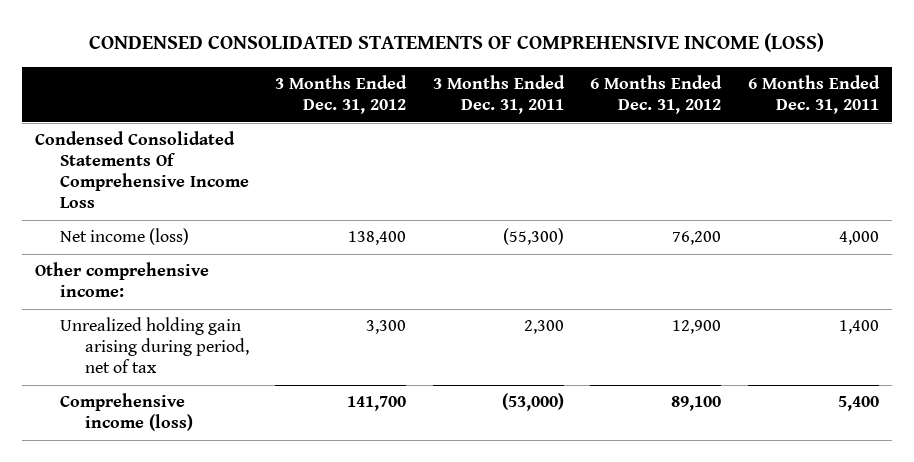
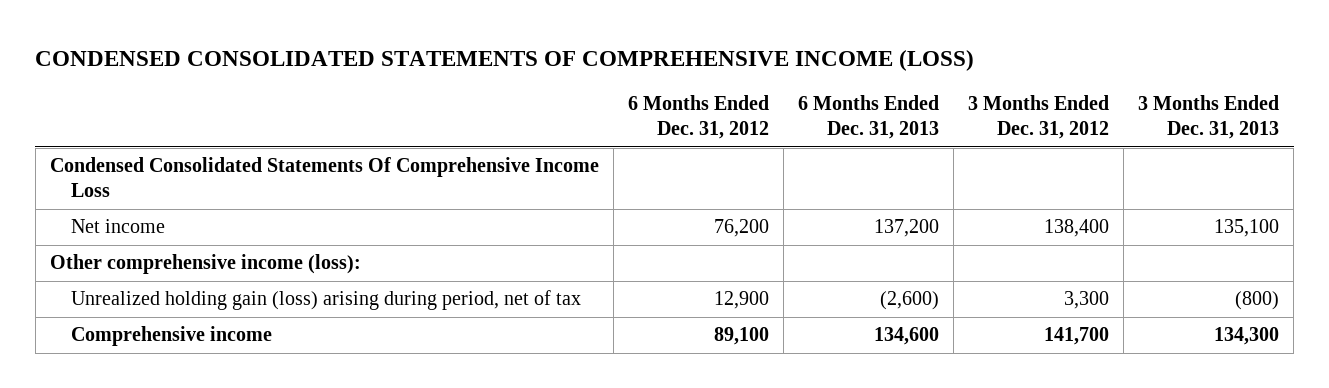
- | 3 Months Ended Dec. 31, 2012 | 3 Months Ended Dec. 31, 2011 | 6 Months Ended Dec. 31, 2012 | 6 Months Ended Dec. 31, 2011
+ | 6 Months Ended Dec. 31, 2012 | 6 Months Ended Dec. 31, 2013 | 3 Months Ended Dec. 31, 2012 | 3 Months Ended Dec. 31, 2013
- Net income (loss) | 138,400 | (55,300) | 76,200 | 4,000
- Other comprehensive income:
- Unrealized holding gain arising during period, net of tax | 3,300 | 2,300 | 12,900 | 1,400
- Comprehensive income (loss) | 141,700 | (53,000) | 89,100 | 5,400
+ Net income | 76,200 | 137,200 | 138,400 | 135,100
+ Other comprehensive income (loss):
+ Unrealized holding gain (loss) arising during period, net of tax | 12,900 | (2,600) | 3,300 | (800)
+ Comprehensive income | 89,100 | 134,600 | 141,700 | 134,300

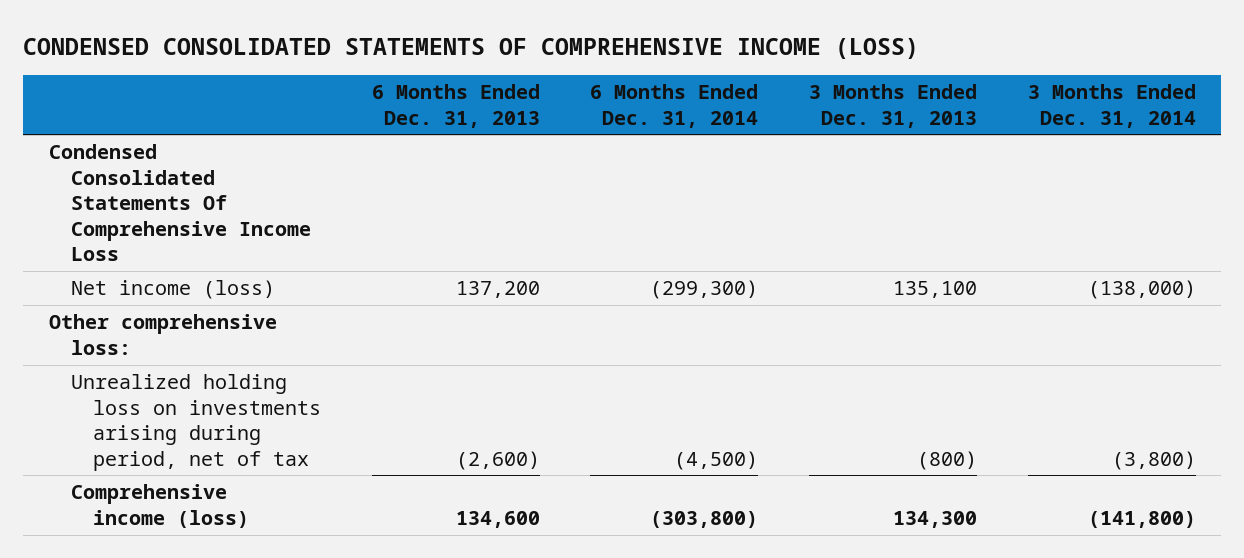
- | 6 Months Ended Dec. 31, 2012 | 6 Months Ended Dec. 31, 2013 | 3 Months Ended Dec. 31, 2012 | 3 Months Ended Dec. 31, 2013
+ | 6 Months Ended Dec. 31, 2013 | 6 Months Ended Dec. 31, 2014 | 3 Months Ended Dec. 31, 2013 | 3 Months Ended Dec. 31, 2014
- Net income | 76,200 | 137,200 | 138,400 | 135,100
- Other comprehensive income (loss):
- Unrealized holding gain (loss) arising during period, net of tax | 12,900 | (2,600) | 3,300 | (800)
- Comprehensive income | 89,100 | 134,600 | 141,700 | 134,300
+ Net income (loss) | 137,200 | (299,300) | 135,100 | (138,000)
+ Other comprehensive loss:
+ Unrealized holding loss on investments arising during period, net of tax | (2,600) | (4,500) | (800) | (3,800)
+ Comprehensive income (loss) | 134,600 | (303,800) | 134,300 | (141,800)

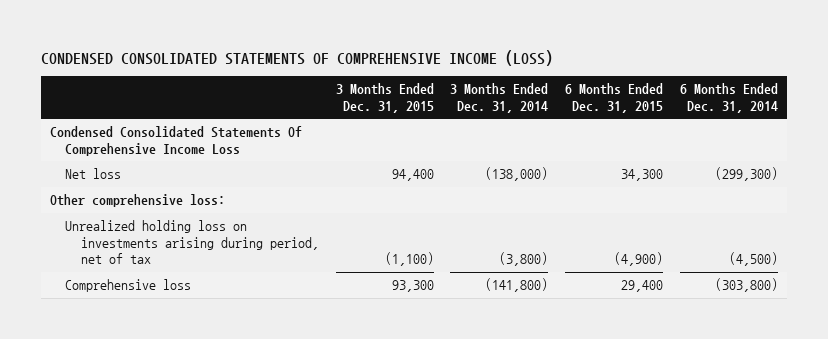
- | 6 Months Ended Dec. 31, 2013 | 6 Months Ended Dec. 31, 2014 | 3 Months Ended Dec. 31, 2013 | 3 Months Ended Dec. 31, 2014
+ | 3 Months Ended Dec. 31, 2015 | 3 Months Ended Dec. 31, 2014 | 6 Months Ended Dec. 31, 2015 | 6 Months Ended Dec. 31, 2014
- Net income (loss) | 137,200 | (299,300) | 135,100 | (138,000)
+ Net loss | 94,400 | (138,000) | 34,300 | (299,300)
- Comprehensive income (loss) | 134,600 | (303,800) | 134,300 | (141,800)
+ Comprehensive loss | 93,300 | (141,800) | 29,400 | (303,800)

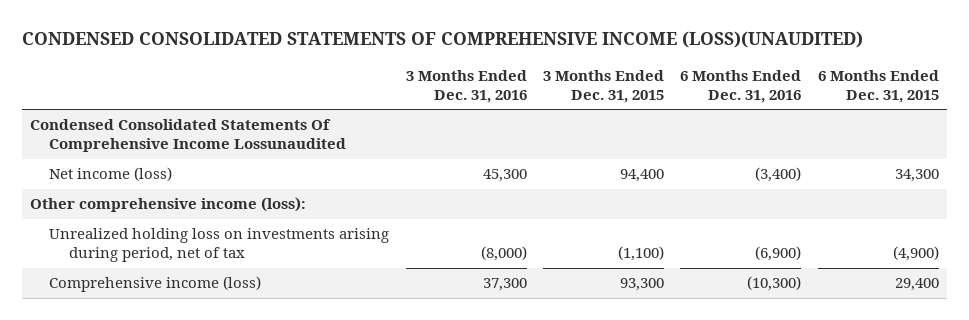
- CONDENSED CONSOLIDATED STATEMENTS OF COMPREHENSIVE INCOME (LOSS)
+ CONDENSED CONSOLIDATED STATEMENTS OF COMPREHENSIVE INCOME (LOSS)(UNAUDITED)
- | 3 Months Ended Dec. 31, 2015 | 3 Months Ended Dec. 31, 2014 | 6 Months Ended Dec. 31, 2015 | 6 Months Ended Dec. 31, 2014
+ | 3 Months Ended Dec. 31, 2016 | 3 Months Ended Dec. 31, 2015 | 6 Months Ended Dec. 31, 2016 | 6 Months Ended Dec. 31, 2015
- Condensed Consolidated Statements Of Comprehensive Income Loss
- Net loss | 94,400 | (138,000) | 34,300 | (299,300)
- Other comprehensive loss:
+ Condensed Consolidated Statements Of Comprehensive Income Lossunaudited
+ Net income (loss) | 45,300 | 94,400 | (3,400) | 34,300
+ Other comprehensive income (loss):
- Comprehensive loss | 93,300 | (141,800) | 29,400 | (303,800)
+ Comprehensive income (loss) | 37,300 | 93,300 | (10,300) | 29,400

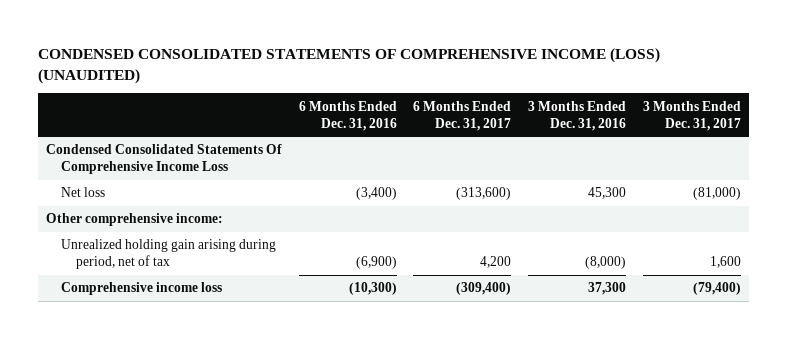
- CONDENSED CONSOLIDATED STATEMENTS OF COMPREHENSIVE INCOME (LOSS)(UNAUDITED)
+ CONDENSED CONSOLIDATED STATEMENTS OF COMPREHENSIVE INCOME (LOSS) (UNAUDITED)
- | 3 Months Ended Dec. 31, 2016 | 3 Months Ended Dec. 31, 2015 | 6 Months Ended Dec. 31, 2016 | 6 Months Ended Dec. 31, 2015
+ | 6 Months Ended Dec. 31, 2016 | 6 Months Ended Dec. 31, 2017 | 3 Months Ended Dec. 31, 2016 | 3 Months Ended Dec. 31, 2017
- Condensed Consolidated Statements Of Comprehensive Income Lossunaudited
- Net income (loss) | 45,300 | 94,400 | (3,400) | 34,300
- Other comprehensive income (loss):
- Unrealized holding loss on investments arising during period, net of tax | (8,000) | (1,100) | (6,900) | (4,900)
- Comprehensive income (loss) | 37,300 | 93,300 | (10,300) | 29,400
+ Condensed Consolidated Statements Of Comprehensive Income Loss
+ Net loss | (3,400) | (313,600) | 45,300 | (81,000)
+ Other comprehensive income:
+ Unrealized holding gain arising during period, net of tax | (6,900) | 4,200 | (8,000) | 1,600
+ Comprehensive income loss | (10,300) | (309,400) | 37,300 | (79,400)

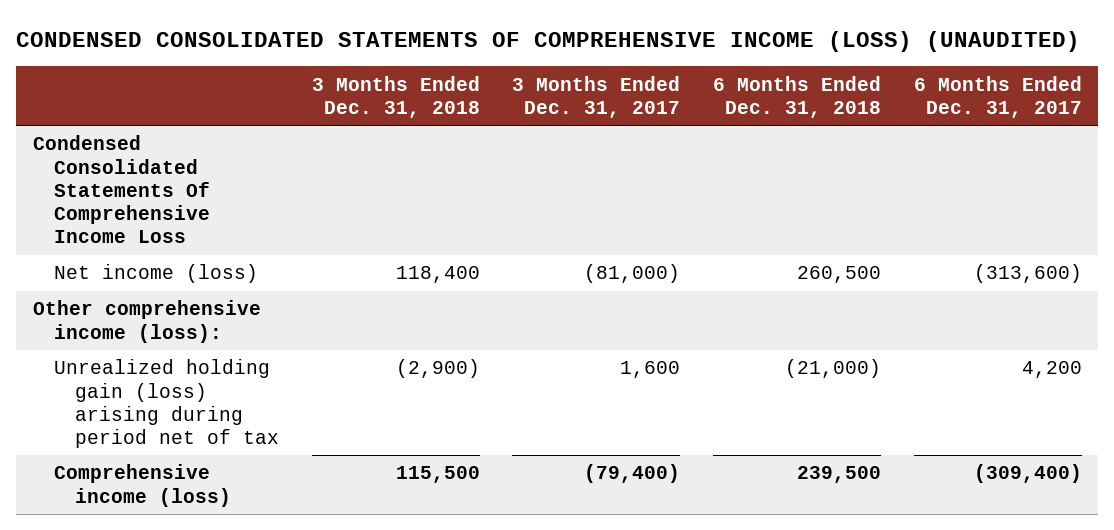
- | 6 Months Ended Dec. 31, 2016 | 6 Months Ended Dec. 31, 2017 | 3 Months Ended Dec. 31, 2016 | 3 Months Ended Dec. 31, 2017
+ | 3 Months Ended Dec. 31, 2018 | 3 Months Ended Dec. 31, 2017 | 6 Months Ended Dec. 31, 2018 | 6 Months Ended Dec. 31, 2017
- Net loss | (3,400) | (313,600) | 45,300 | (81,000)
- Other comprehensive income:
- Unrealized holding gain arising during period, net of tax | (6,900) | 4,200 | (8,000) | 1,600
- Comprehensive income loss | (10,300) | (309,400) | 37,300 | (79,400)
+ Net income (loss) | 118,400 | (81,000) | 260,500 | (313,600)
+ Other comprehensive income (loss):
+ Unrealized holding gain (loss) arising during period net of tax | (2,900) | 1,600 | (21,000) | 4,200
+ Comprehensive income (loss) | 115,500 | (79,400) | 239,500 | (309,400)

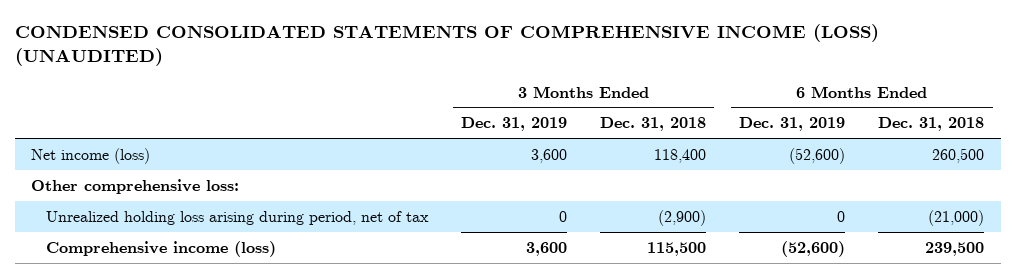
- | 3 Months Ended Dec. 31, 2018 | 3 Months Ended Dec. 31, 2017 | 6 Months Ended Dec. 31, 2018 | 6 Months Ended Dec. 31, 2017
+ | 3 Months Ended Dec. 31, 2019 | 3 Months Ended Dec. 31, 2018 | 6 Months Ended Dec. 31, 2019 | 6 Months Ended Dec. 31, 2018
- Condensed Consolidated Statements Of Comprehensive Income Loss
- Other comprehensive income (loss):
- Unrealized holding gain (loss) arising during period net of tax | (2,900) | 1,600 | (21,000) | 4,200
+ Other comprehensive loss:
+ Unrealized holding loss arising during period, net of tax | 0 | (2,900) | 0 | (21,000)

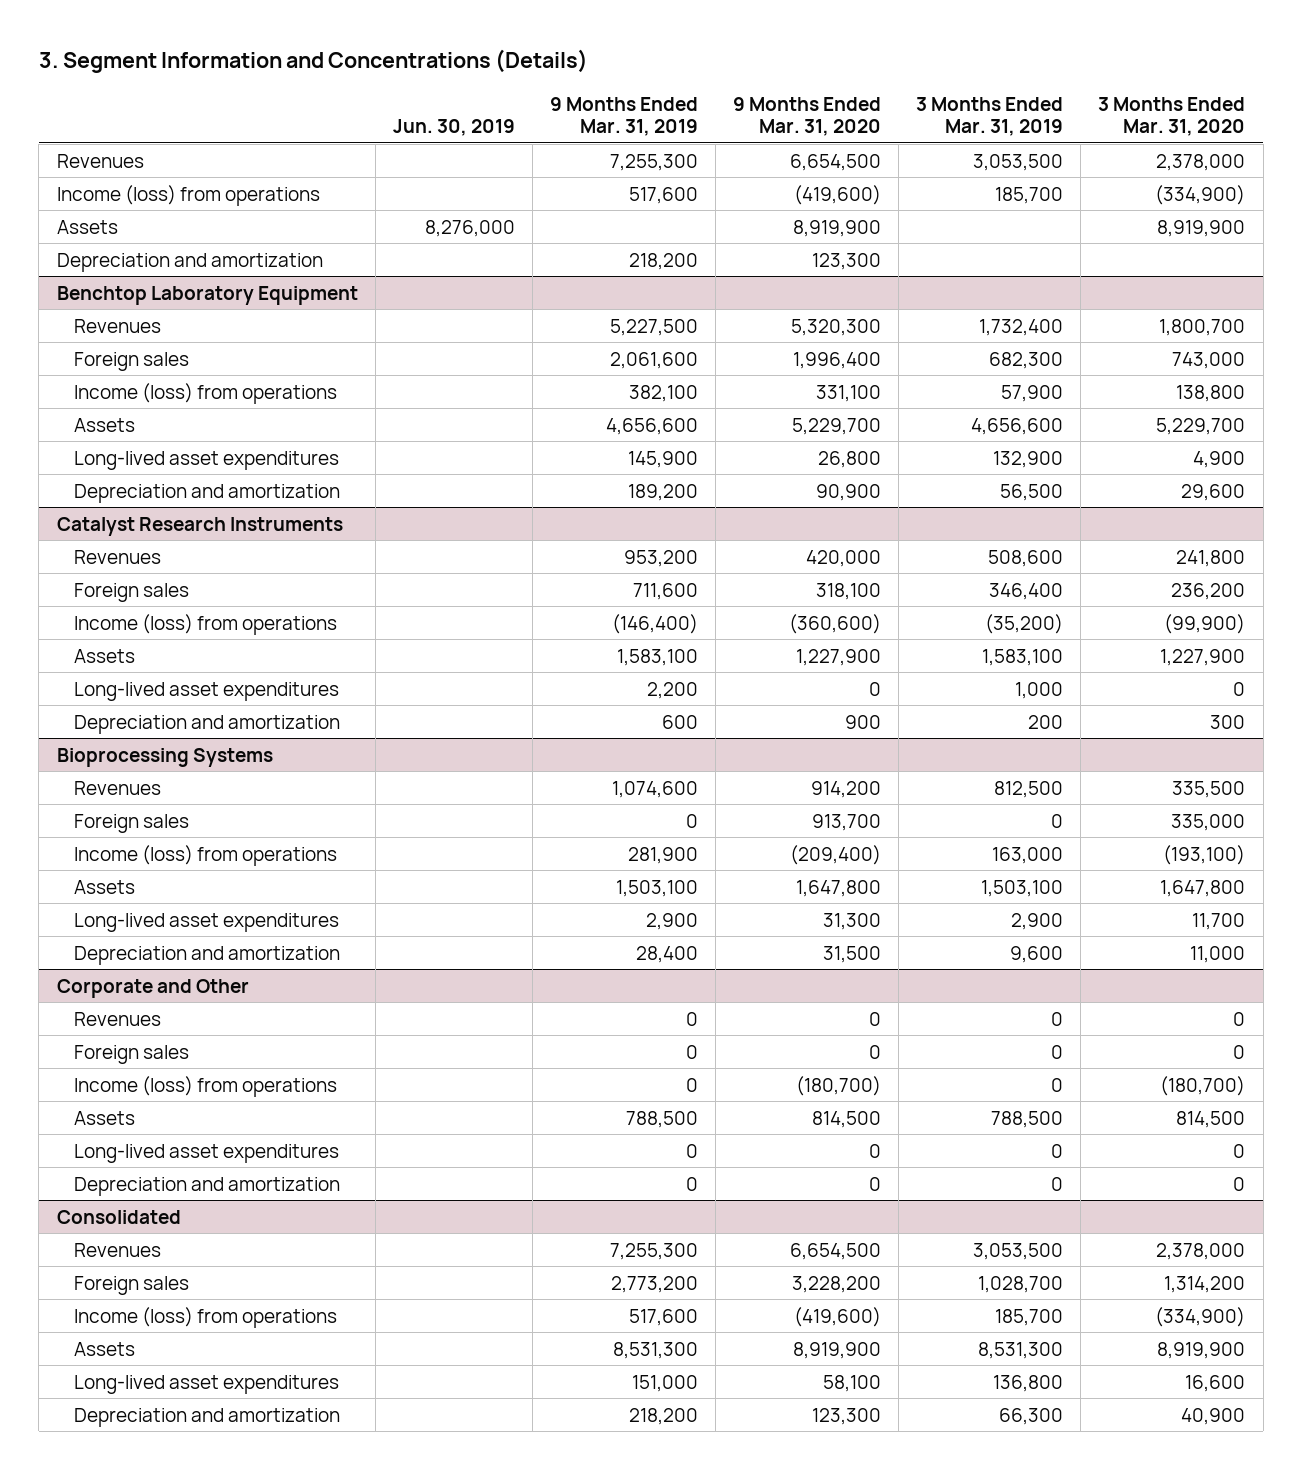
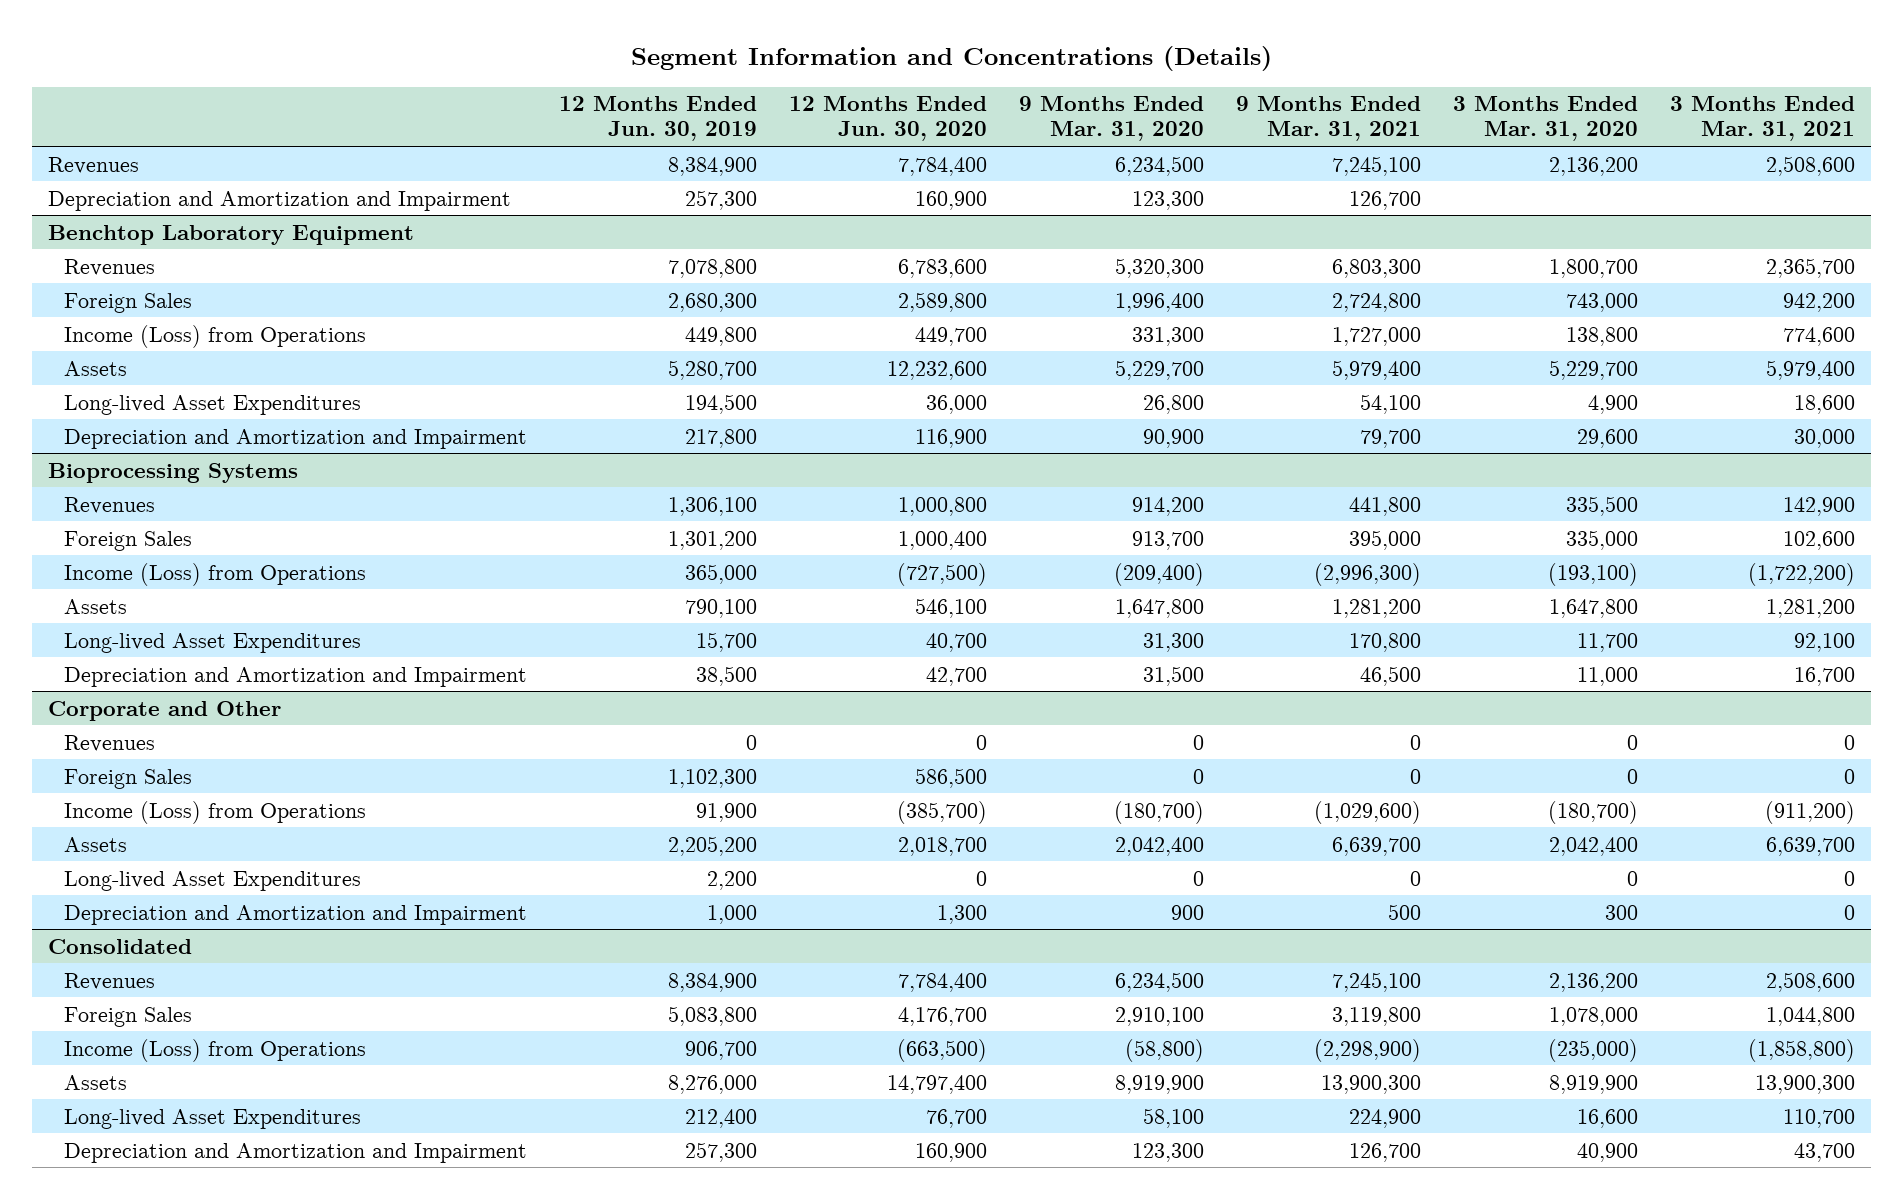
- 3. Segment Information and Concentrations (Details)
+ Segment Information and Concentrations (Details)
- | Jun. 30, 2019 | 9 Months Ended Mar. 31, 2019 | 9 Months Ended Mar. 31, 2020 | 3 Months Ended Mar. 31, 2019 | 3 Months Ended Mar. 31, 2020
+ | 12 Months Ended Jun. 30, 2019 | 12 Months Ended Jun. 30, 2020 | 9 Months Ended Mar. 31, 2020 | 9 Months Ended Mar. 31, 2021 | 3 Months Ended Mar. 31, 2020 | 3 Months Ended Mar. 31, 2021
- Revenues | | 7,255,300 | 6,654,500 | 3,053,500 | 2,378,000
- Income (loss) from operations | | 517,600 | (419,600) | 185,700 | (334,900)
- Assets | 8,276,000 | | 8,919,900 | | 8,919,900
- Depreciation and amortization | | 218,200 | 123,300 | |
+ Revenues | 8,384,900 | 7,784,400 | 6,234,500 | 7,245,100 | 2,136,200 | 2,508,600
+ Depreciation and Amortization and Impairment | 257,300 | 160,900 | 123,300 | 126,700 | |
@ Benchtop Laboratory Equipment
- Foreign sales | | 2,061,600 | 1,996,400 | 682,300 | 743,000
- Income (loss) from operations | | 382,100 | 331,100 | 57,900 | 138,800
+ Foreign Sales | 2,680,300 | 2,589,800 | 1,996,400 | 2,724,800 | 743,000 | 942,200
+ Income (Loss) from Operations | 449,800 | 449,700 | 331,300 | 1,727,000 | 138,800 | 774,600
- Long-lived asset expenditures | | 145,900 | 26,800 | 132,900 | 4,900
- Depreciation and amortization | | 189,200 | 90,900 | 56,500 | 29,600
- Catalyst Research Instruments
- Revenues | | 953,200 | 420,000 | 508,600 | 241,800
- Foreign sales | | 711,600 | 318,100 | 346,400 | 236,200
- Income (loss) from operations | | (146,400) | (360,600) | (35,200) | (99,900)
- Assets | | 1,583,100 | 1,227,900 | 1,583,100 | 1,227,900
- Long-lived asset expenditures | | 2,200 | 0 | 1,000 | 0
- Depreciation and amortization | | 600 | 900 | 200 | 300
@ Benchtop Laboratory Equipment
+ Long-lived Asset Expenditures | 194,500 | 36,000 | 26,800 | 54,100 | 4,900 | 18,600
+ Depreciation and Amortization and Impairment | 217,800 | 116,900 | 90,900 | 79,700 | 29,600 | 30,000
@ Bioprocessing Systems
- Foreign sales | | 0 | 913,700 | 0 | 335,000
- Income (loss) from operations | | 281,900 | (209,400) | 163,000 | (193,100)
+ Foreign Sales | 1,301,200 | 1,000,400 | 913,700 | 395,000 | 335,000 | 102,600
+ Income (Loss) from Operations | 365,000 | (727,500) | (209,400) | (2,996,300) | (193,100) | (1,722,200)
- Long-lived asset expenditures | | 2,900 | 31,300 | 2,900 | 11,700
- Depreciation and amortization | | 28,400 | 31,500 | 9,600 | 11,000
+ Long-lived Asset Expenditures | 15,700 | 40,700 | 31,300 | 170,800 | 11,700 | 92,100
+ Depreciation and Amortization and Impairment | 38,500 | 42,700 | 31,500 | 46,500 | 11,000 | 16,700
@ Corporate and Other
- Foreign sales | | 0 | 0 | 0 | 0
- Income (loss) from operations | | 0 | (180,700) | 0 | (180,700)
- Assets | | 788,500 | 814,500 | 788,500 | 814,500
- Long-lived asset expenditures | | 0 | 0 | 0 | 0
- Depreciation and amortization | | 0 | 0 | 0 | 0
+ Foreign Sales | 1,102,300 | 586,500 | 0 | 0 | 0 | 0
+ Income (Loss) from Operations | 91,900 | (385,700) | (180,700) | (1,029,600) | (180,700) | (911,200)
+ Assets | 2,205,200 | 2,018,700 | 2,042,400 | 6,639,700 | 2,042,400 | 6,639,700
+ Long-lived Asset Expenditures | 2,200 | 0 | 0 | 0 | 0 | 0
+ Depreciation and Amortization and Impairment | 1,000 | 1,300 | 900 | 500 | 300 | 0
@ Consolidated
- Revenues | | 7,255,300 | 6,654,500 | 3,053,500 | 2,378,000
- Foreign sales | | 2,773,200 | 3,228,200 | 1,028,700 | 1,314,200
- Income (loss) from operations | | 517,600 | (419,600) | 185,700 | (334,900)
+ Revenues | 8,384,900 | 7,784,400 | 6,234,500 | 7,245,100 | 2,136,200 | 2,508,600
+ Foreign Sales | 5,083,800 | 4,176,700 | 2,910,100 | 3,119,800 | 1,078,000 | 1,044,800
+ Income (Loss) from Operations | 906,700 | (663,500) | (58,800) | (2,298,900) | (235,000) | (1,858,800)
- Long-lived asset expenditures | | 151,000 | 58,100 | 136,800 | 16,600
- Depreciation and amortization | | 218,200 | 123,300 | 66,300 | 40,900
+ Long-lived Asset Expenditures | 212,400 | 76,700 | 58,100 | 224,900 | 16,600 | 110,700
+ Depreciation and Amortization and Impairment | 257,300 | 160,900 | 123,300 | 126,700 | 40,900 | 43,700

